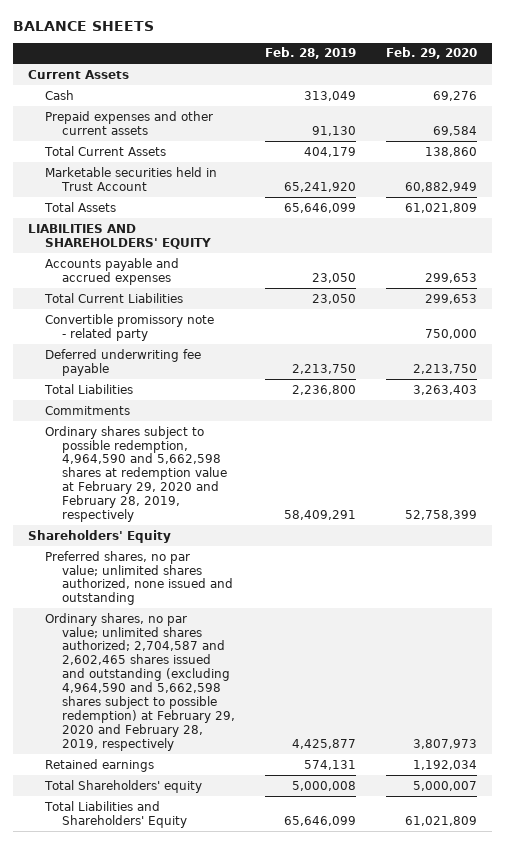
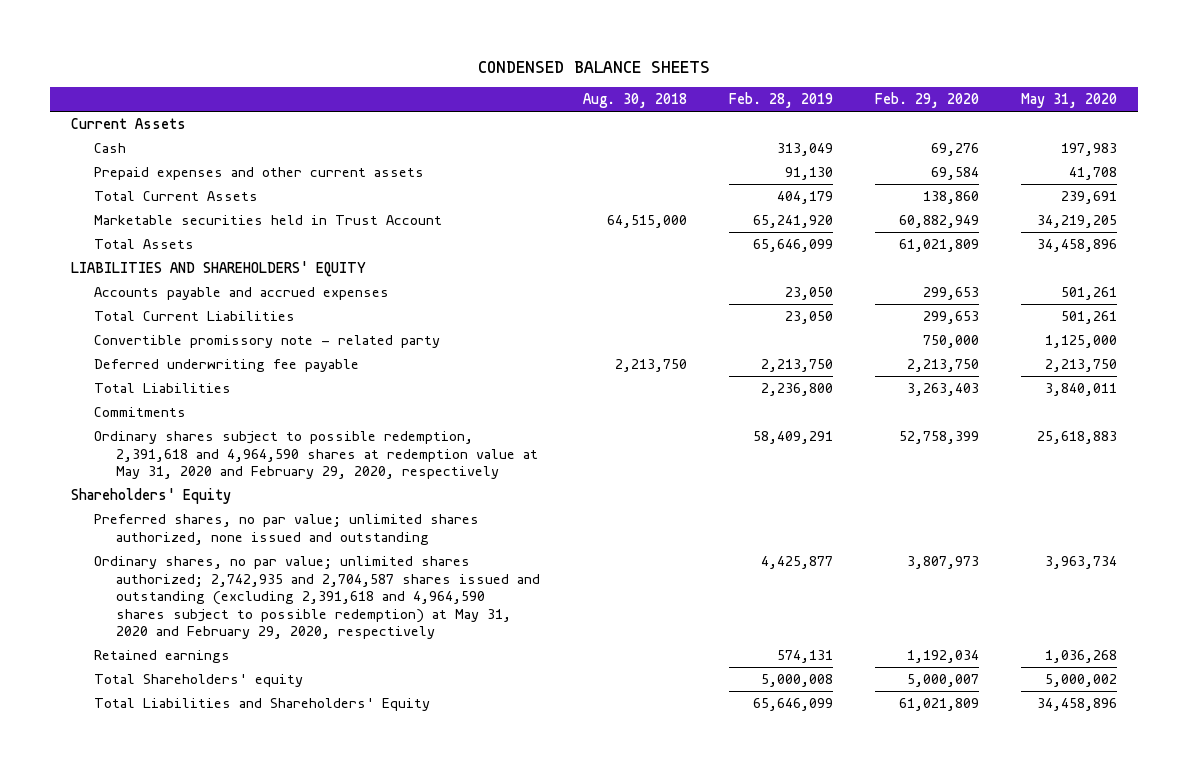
- BALANCE SHEETS
+ CONDENSED BALANCE SHEETS
- | Feb. 28, 2019 | Feb. 29, 2020
+ | Aug. 30, 2018 | Feb. 28, 2019 | Feb. 29, 2020 | May 31, 2020
- Ordinary shares subject to possible redemption, 4,964,590 and 5,662,598 shares at redemption value at February 29, 2020 and February 28, 2019, respectively | 58,409,291 | 52,758,399
+ Ordinary shares subject to possible redemption, 2,391,618 and 4,964,590 shares at redemption value at May 31, 2020 and February 29, 2020, respectively | | 58,409,291 | 52,758,399 | 25,618,883
- Ordinary shares, no par value; unlimited shares authorized; 2,704,587 and 2,602,465 shares issued and outstanding (excluding 4,964,590 and 5,662,598 shares subject to possible redemption) at February 29, 2020 and February 28, 2019, respectively | 4,425,877 | 3,807,973
+ Ordinary shares, no par value; unlimited shares authorized; 2,742,935 and 2,704,587 shares issued and outstanding (excluding 2,391,618 and 4,964,590 shares subject to possible redemption) at May 31, 2020 and February 29, 2020, respectively | | 4,425,877 | 3,807,973 | 3,963,734

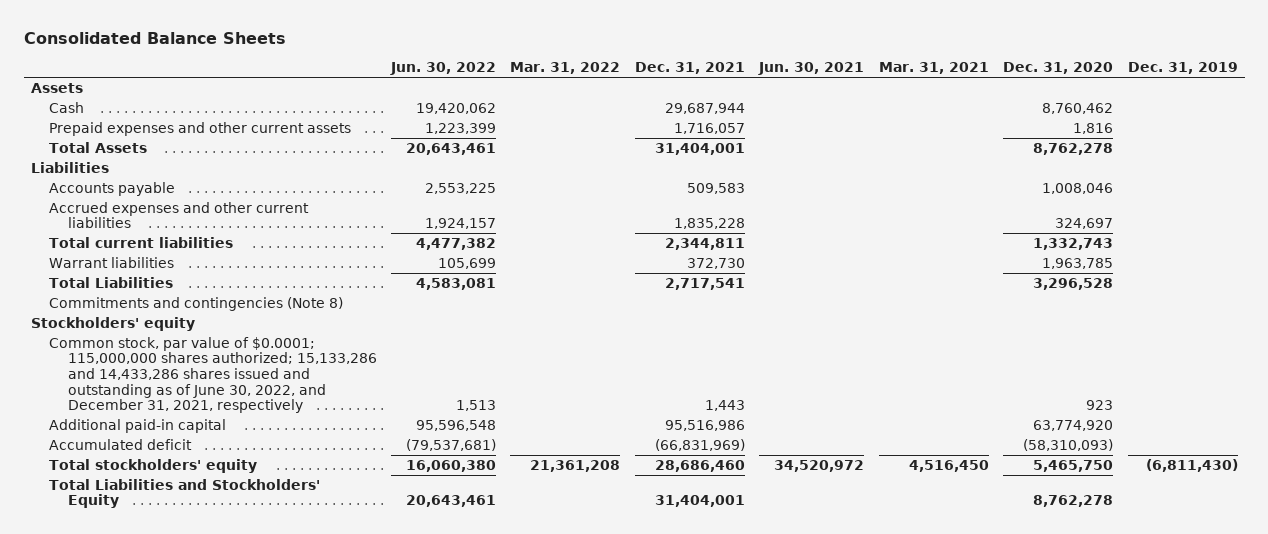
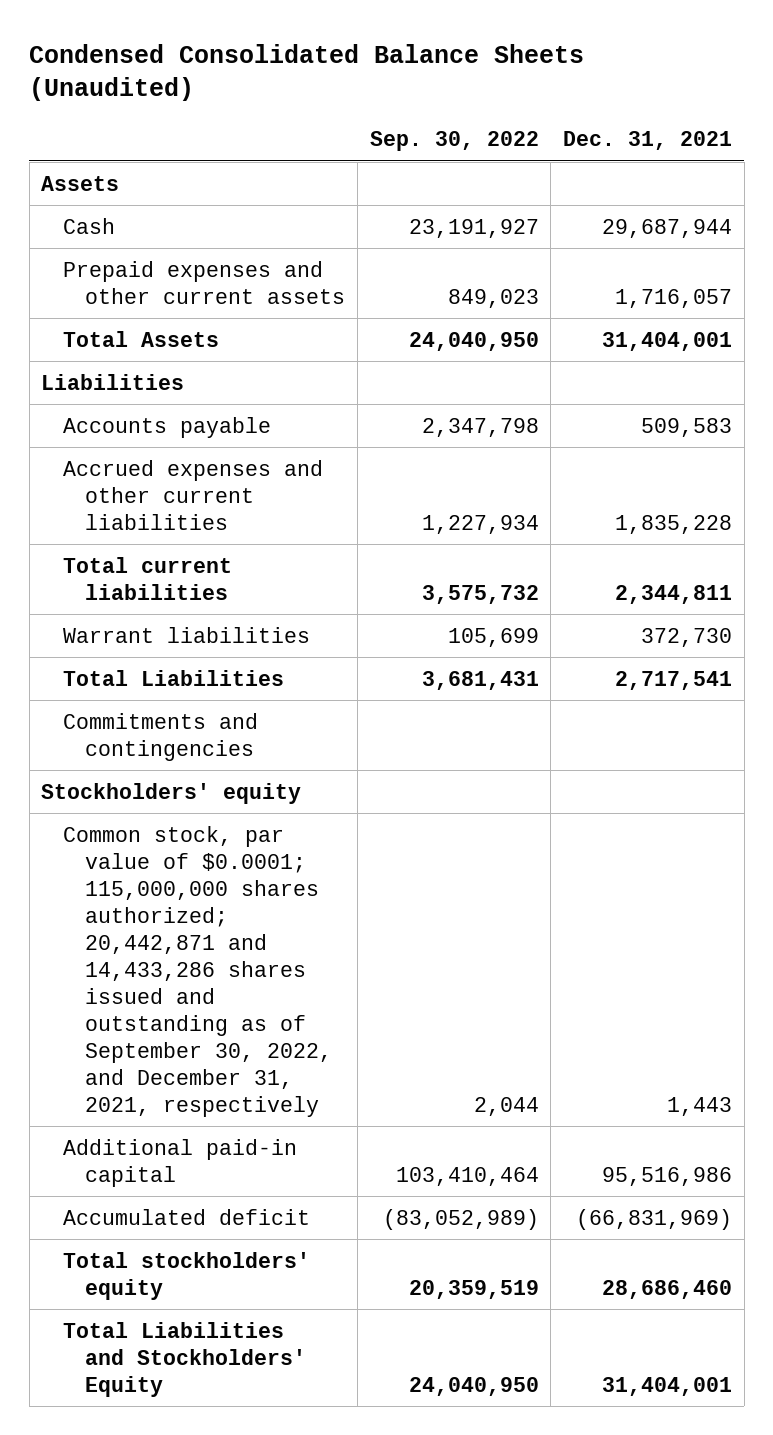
- Consolidated Balance Sheets
+ Condensed Consolidated Balance Sheets (Unaudited)
- | Jun. 30, 2022 | Mar. 31, 2022 | Dec. 31, 2021 | Jun. 30, 2021 | Mar. 31, 2021 | Dec. 31, 2020 | Dec. 31, 2019
+ | Sep. 30, 2022 | Dec. 31, 2021
- Commitments and contingencies (Note 8)
+ Commitments and contingencies
- Common stock, par value of $0.0001; 115,000,000 shares authorized; 15,133,286 and 14,433,286 shares issued and outstanding as of June 30, 2022, and December 31, 2021, respectively | 1,513 | | 1,443 | | | 923 |
+ Common stock, par value of $0.0001; 115,000,000 shares authorized; 20,442,871 and 14,433,286 shares issued and outstanding as of September 30, 2022, and December 31, 2021, respectively | 2,044 | 1,443

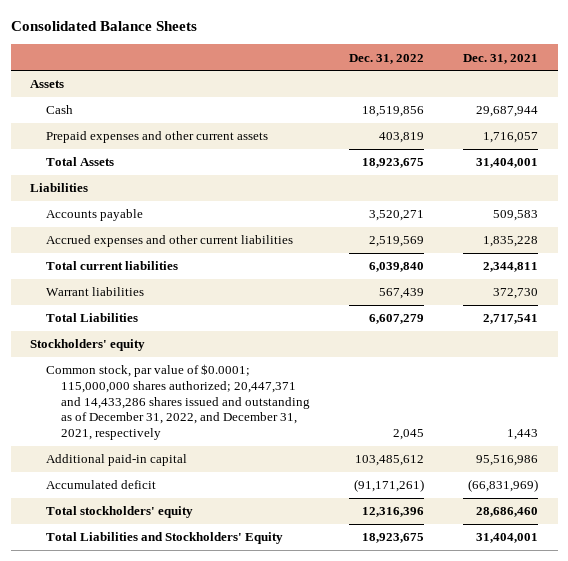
- Condensed Consolidated Balance Sheets (Unaudited)
+ Consolidated Balance Sheets
- | Sep. 30, 2022 | Dec. 31, 2021
+ | Dec. 31, 2022 | Dec. 31, 2021
- Commitments and contingencies
- Common stock, par value of $0.0001; 115,000,000 shares authorized; 20,442,871 and 14,433,286 shares issued and outstanding as of September 30, 2022, and December 31, 2021, respectively | 2,044 | 1,443
+ Common stock, par value of $0.0001; 115,000,000 shares authorized; 20,447,371 and 14,433,286 shares issued and outstanding as of December 31, 2022, and December 31, 2021, respectively | 2,045 | 1,443

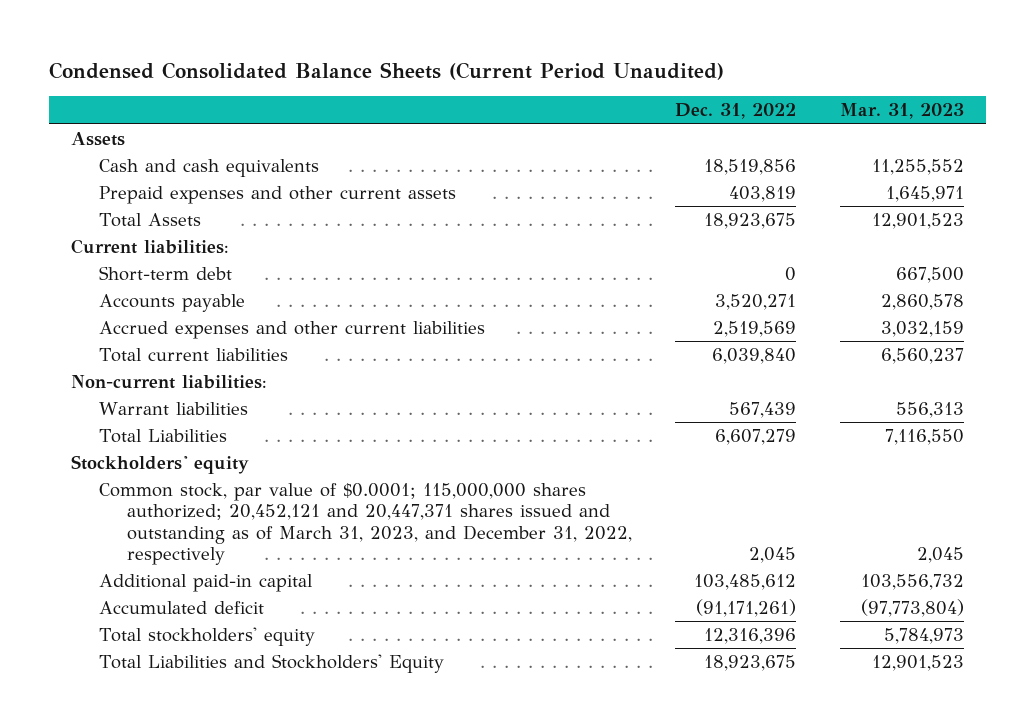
- Consolidated Balance Sheets
+ Condensed Consolidated Balance Sheets (Current Period Unaudited)
- | Dec. 31, 2022 | Dec. 31, 2021
+ | Dec. 31, 2022 | Mar. 31, 2023
- Cash | 18,519,856 | 29,687,944
+ Cash and cash equivalents | 18,519,856 | 11,255,552
- Liabilities
+ Current liabilities:
+ Short-term debt | 0 | 667,500
+ Non-current liabilities:
- Common stock, par value of $0.0001; 115,000,000 shares authorized; 20,447,371 and 14,433,286 shares issued and outstanding as of December 31, 2022, and December 31, 2021, respectively | 2,045 | 1,443
+ Common stock, par value of $0.0001; 115,000,000 shares authorized; 20,452,121 and 20,447,371 shares issued and outstanding as of March 31, 2023, and December 31, 2022, respectively | 2,045 | 2,045

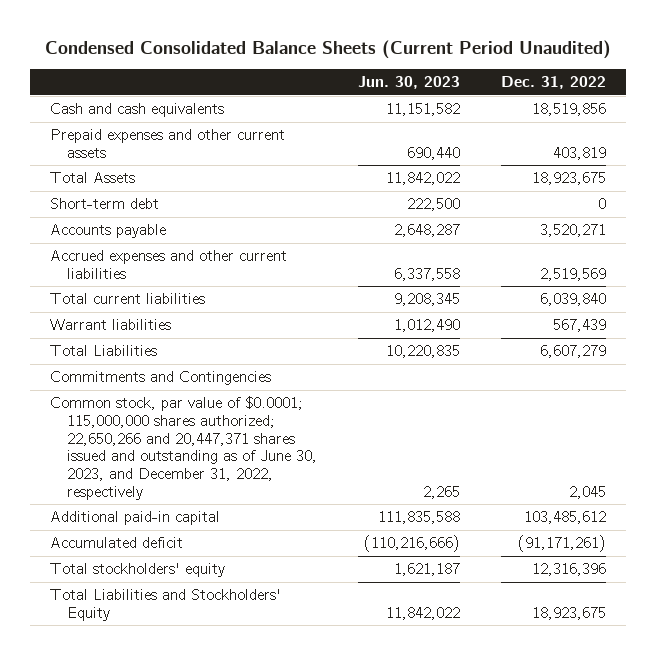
- | Dec. 31, 2022 | Mar. 31, 2023
+ | Jun. 30, 2023 | Dec. 31, 2022
- Assets
- Current liabilities:
- Non-current liabilities:
- Stockholders' equity
- Common stock, par value of $0.0001; 115,000,000 shares authorized; 20,452,121 and 20,447,371 shares issued and outstanding as of March 31, 2023, and December 31, 2022, respectively | 2,045 | 2,045
+ Commitments and Contingencies
+ Common stock, par value of $0.0001; 115,000,000 shares authorized; 22,650,266 and 20,447,371 shares issued and outstanding as of June 30, 2023, and December 31, 2022, respectively | 2,265 | 2,045

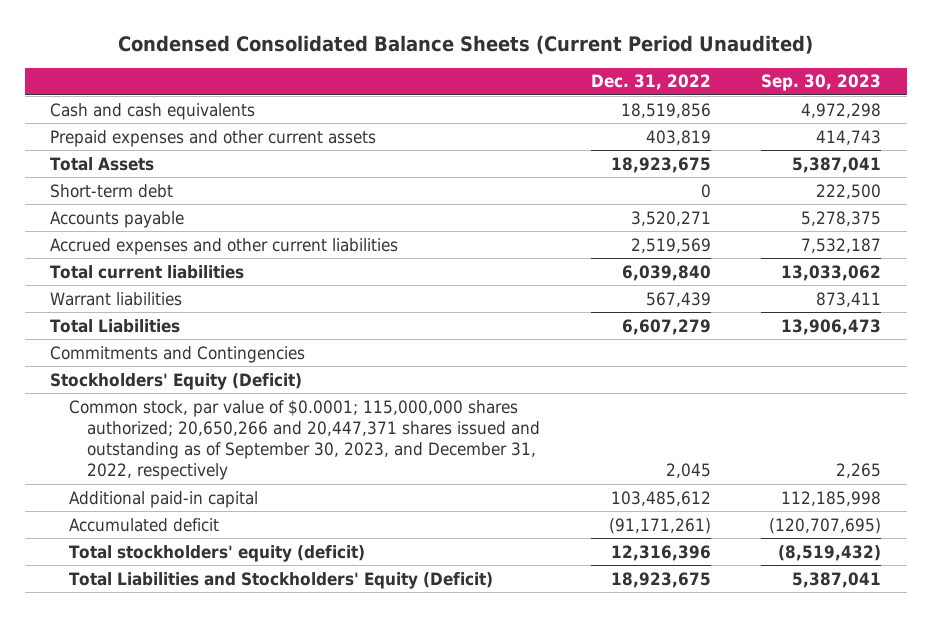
- | Jun. 30, 2023 | Dec. 31, 2022
+ | Dec. 31, 2022 | Sep. 30, 2023
- Common stock, par value of $0.0001; 115,000,000 shares authorized; 22,650,266 and 20,447,371 shares issued and outstanding as of June 30, 2023, and December 31, 2022, respectively | 2,265 | 2,045
+ Stockholders' Equity (Deficit)
+ Common stock, par value of $0.0001; 115,000,000 shares authorized; 20,650,266 and 20,447,371 shares issued and outstanding as of September 30, 2023, and December 31, 2022, respectively | 2,045 | 2,265
- Total stockholders' equity | 1,621,187 | 12,316,396
- Total Liabilities and Stockholders' Equity | 11,842,022 | 18,923,675
+ Total stockholders' equity (deficit) | 12,316,396 | (8,519,432)
+ Total Liabilities and Stockholders' Equity (Deficit) | 18,923,675 | 5,387,041

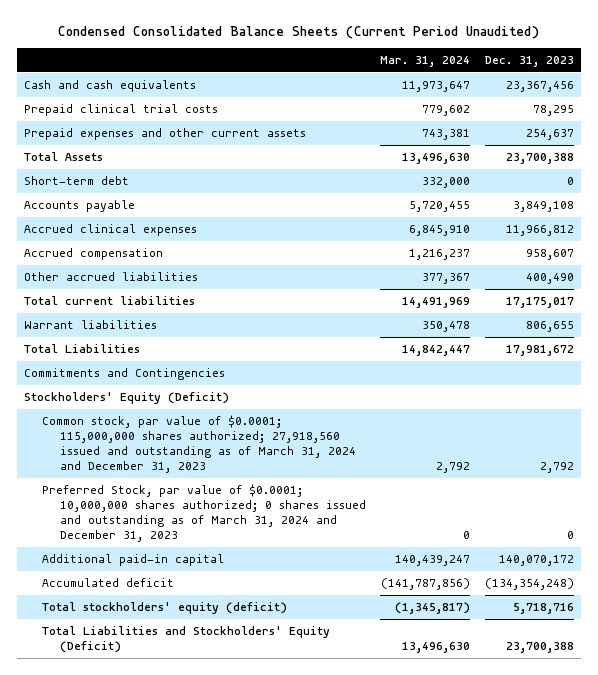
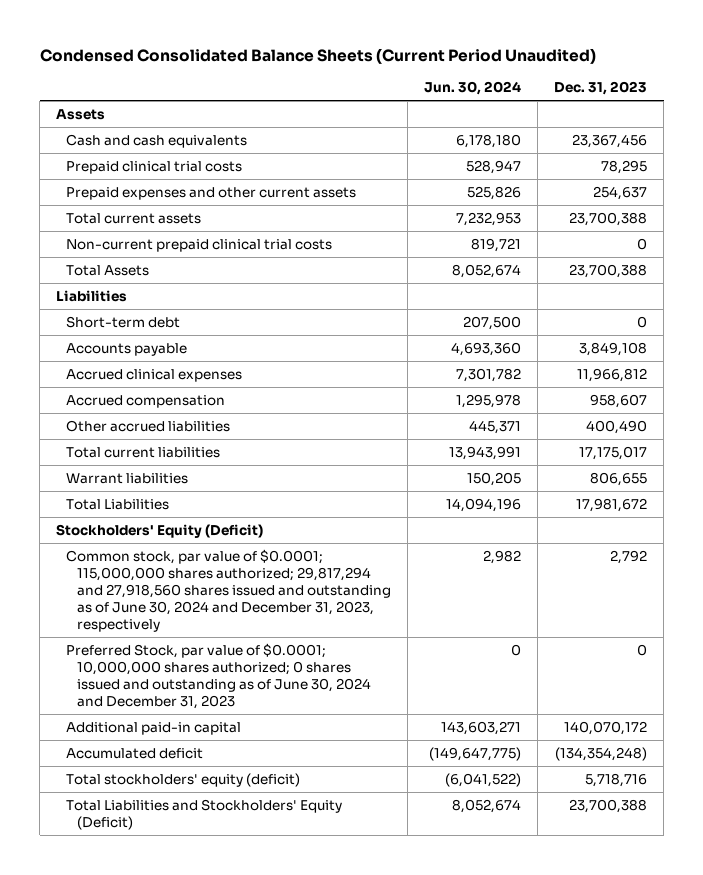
- | Mar. 31, 2024 | Dec. 31, 2023
+ | Jun. 30, 2024 | Dec. 31, 2023
+ Assets
+ Total current assets | 7,232,953 | 23,700,388
+ Non-current prepaid clinical trial costs | 819,721 | 0
+ Liabilities
- Commitments and Contingencies
- Common stock, par value of $0.0001; 115,000,000 shares authorized; 27,918,560 issued and outstanding as of March 31, 2024 and December 31, 2023 | 2,792 | 2,792
- Preferred Stock, par value of $0.0001; 10,000,000 shares authorized; 0 shares issued and outstanding as of March 31, 2024 and December 31, 2023 | 0 | 0
+ Common stock, par value of $0.0001; 115,000,000 shares authorized; 29,817,294 and 27,918,560 shares issued and outstanding as of June 30, 2024 and December 31, 2023, respectively | 2,982 | 2,792
+ Preferred Stock, par value of $0.0001; 10,000,000 shares authorized; 0 shares issued and outstanding as of June 30, 2024 and December 31, 2023 | 0 | 0

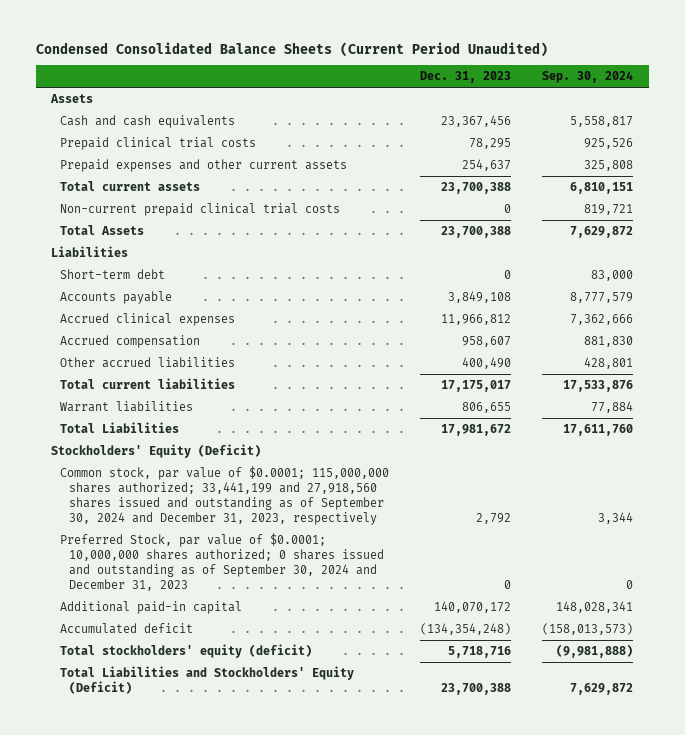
- | Jun. 30, 2024 | Dec. 31, 2023
+ | Dec. 31, 2023 | Sep. 30, 2024
- Common stock, par value of $0.0001; 115,000,000 shares authorized; 29,817,294 and 27,918,560 shares issued and outstanding as of June 30, 2024 and December 31, 2023, respectively | 2,982 | 2,792
- Preferred Stock, par value of $0.0001; 10,000,000 shares authorized; 0 shares issued and outstanding as of June 30, 2024 and December 31, 2023 | 0 | 0
+ Common stock, par value of $0.0001; 115,000,000 shares authorized; 33,441,199 and 27,918,560 shares issued and outstanding as of September 30, 2024 and December 31, 2023, respectively | 2,792 | 3,344
+ Preferred Stock, par value of $0.0001; 10,000,000 shares authorized; 0 shares issued and outstanding as of September 30, 2024 and December 31, 2023 | 0 | 0

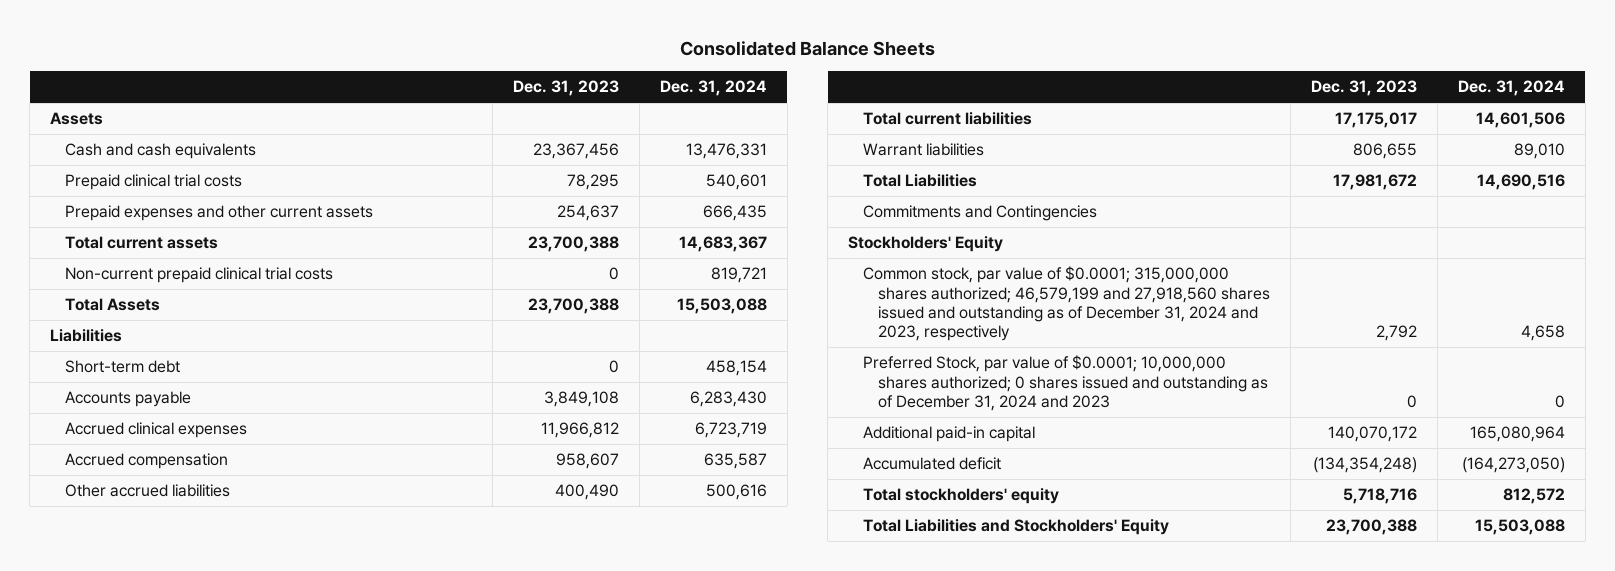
- Condensed Consolidated Balance Sheets (Current Period Unaudited)
+ Consolidated Balance Sheets
- | Dec. 31, 2023 | Sep. 30, 2024
+ | Dec. 31, 2023 | Dec. 31, 2024
- Stockholders' Equity (Deficit)
- Common stock, par value of $0.0001; 115,000,000 shares authorized; 33,441,199 and 27,918,560 shares issued and outstanding as of September 30, 2024 and December 31, 2023, respectively | 2,792 | 3,344
- Preferred Stock, par value of $0.0001; 10,000,000 shares authorized; 0 shares issued and outstanding as of September 30, 2024 and December 31, 2023 | 0 | 0
+ Commitments and Contingencies
+ Stockholders' Equity
+ Common stock, par value of $0.0001; 315,000,000 shares authorized; 46,579,199 and 27,918,560 shares issued and outstanding as of December 31, 2024 and 2023, respectively | 2,792 | 4,658
+ Preferred Stock, par value of $0.0001; 10,000,000 shares authorized; 0 shares issued and outstanding as of December 31, 2024 and 2023 | 0 | 0
- Total stockholders' equity (deficit) | 5,718,716 | (9,981,888)
- Total Liabilities and Stockholders' Equity (Deficit) | 23,700,388 | 7,629,872
+ Total stockholders' equity | 5,718,716 | 812,572
+ Total Liabilities and Stockholders' Equity | 23,700,388 | 15,503,088

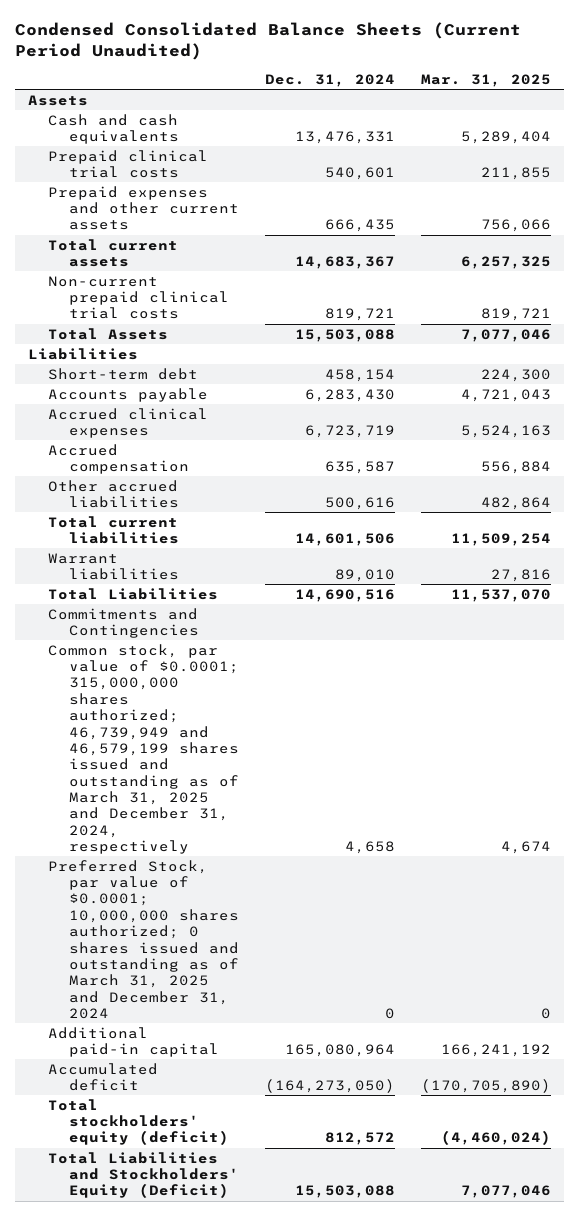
- Consolidated Balance Sheets
+ Condensed Consolidated Balance Sheets (Current Period Unaudited)
- | Dec. 31, 2023 | Dec. 31, 2024
+ | Dec. 31, 2024 | Mar. 31, 2025
- Stockholders' Equity
- Common stock, par value of $0.0001; 315,000,000 shares authorized; 46,579,199 and 27,918,560 shares issued and outstanding as of December 31, 2024 and 2023, respectively | 2,792 | 4,658
- Preferred Stock, par value of $0.0001; 10,000,000 shares authorized; 0 shares issued and outstanding as of December 31, 2024 and 2023 | 0 | 0
+ Common stock, par value of $0.0001; 315,000,000 shares authorized; 46,739,949 and 46,579,199 shares issued and outstanding as of March 31, 2025 and December 31, 2024, respectively | 4,658 | 4,674
+ Preferred Stock, par value of $0.0001; 10,000,000 shares authorized; 0 shares issued and outstanding as of March 31, 2025 and December 31, 2024 | 0 | 0
- Total stockholders' equity | 5,718,716 | 812,572
- Total Liabilities and Stockholders' Equity | 23,700,388 | 15,503,088
+ Total stockholders' equity (deficit) | 812,572 | (4,460,024)
+ Total Liabilities and Stockholders' Equity (Deficit) | 15,503,088 | 7,077,046

